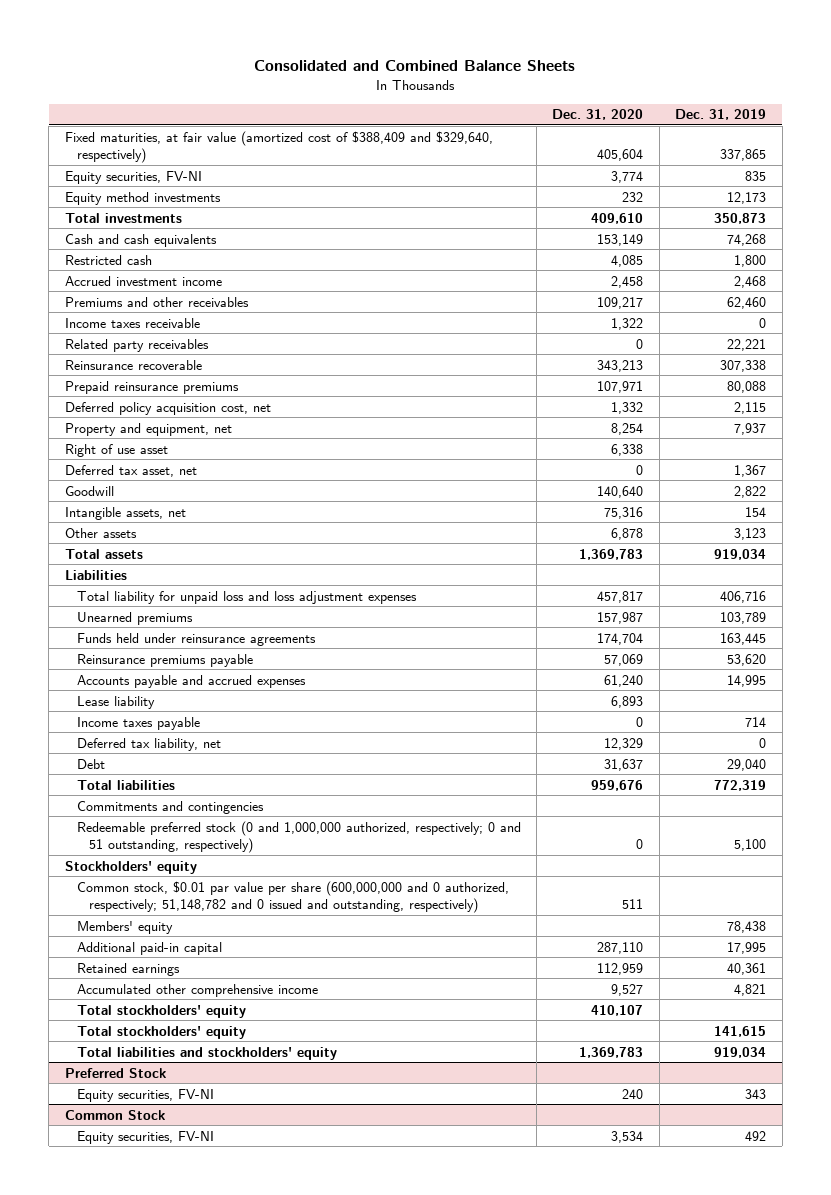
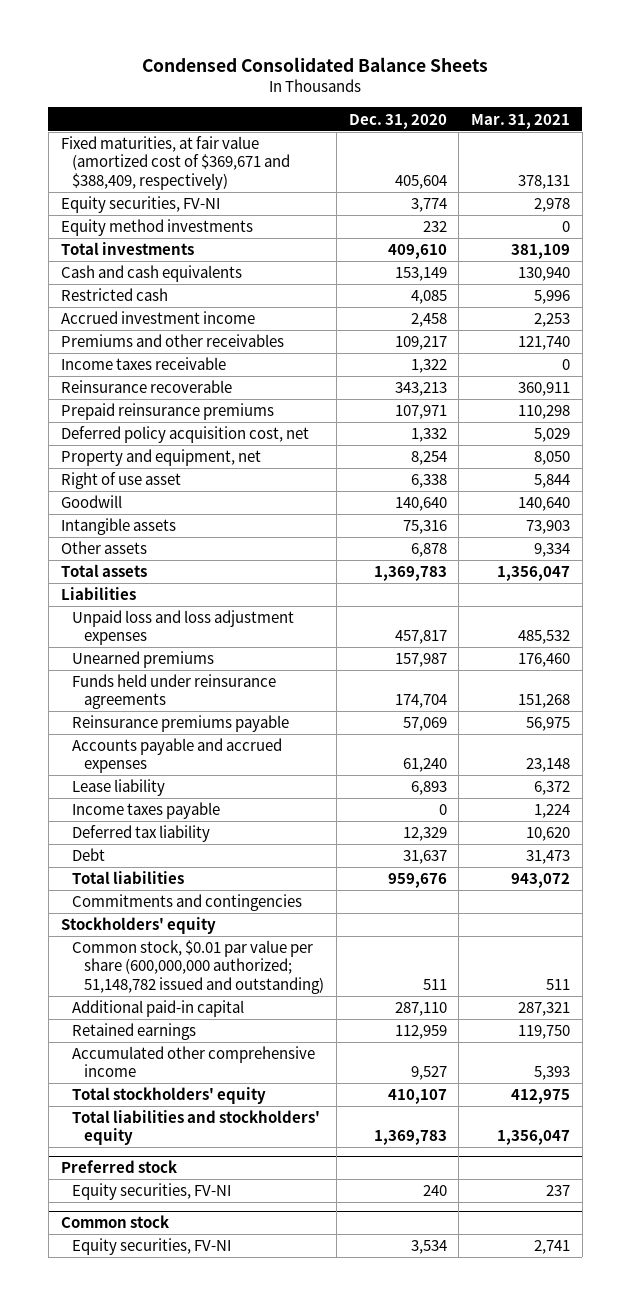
- Consolidated and Combined Balance Sheets
+ Condensed Consolidated Balance Sheets
- | Dec. 31, 2020 | Dec. 31, 2019
+ | Dec. 31, 2020 | Mar. 31, 2021
- Fixed maturities, at fair value (amortized cost of $388,409 and $329,640, respectively) | 405,604 | 337,865
+ Fixed maturities, at fair value (amortized cost of $369,671 and $388,409, respectively) | 405,604 | 378,131
- Related party receivables | 0 | 22,221
- Deferred tax asset, net | 0 | 1,367
- Intangible assets, net | 75,316 | 154
+ Intangible assets | 75,316 | 73,903
- Total liability for unpaid loss and loss adjustment expenses | 457,817 | 406,716
+ Unpaid loss and loss adjustment expenses | 457,817 | 485,532
- Deferred tax liability, net | 12,329 | 0
+ Deferred tax liability | 12,329 | 10,620
- Redeemable preferred stock (0 and 1,000,000 authorized, respectively; 0 and 51 outstanding, respectively) | 0 | 5,100
- Common stock, $0.01 par value per share (600,000,000 and 0 authorized, respectively; 51,148,782 and 0 issued and outstanding, respectively) | 511 |
- Members' equity | | 78,438
+ Common stock, $0.01 par value per share (600,000,000 authorized; 51,148,782 issued and outstanding) | 511 | 511
- Total stockholders' equity | | 141,615
- Preferred Stock
+ Preferred stock
- Common Stock
+ Common stock

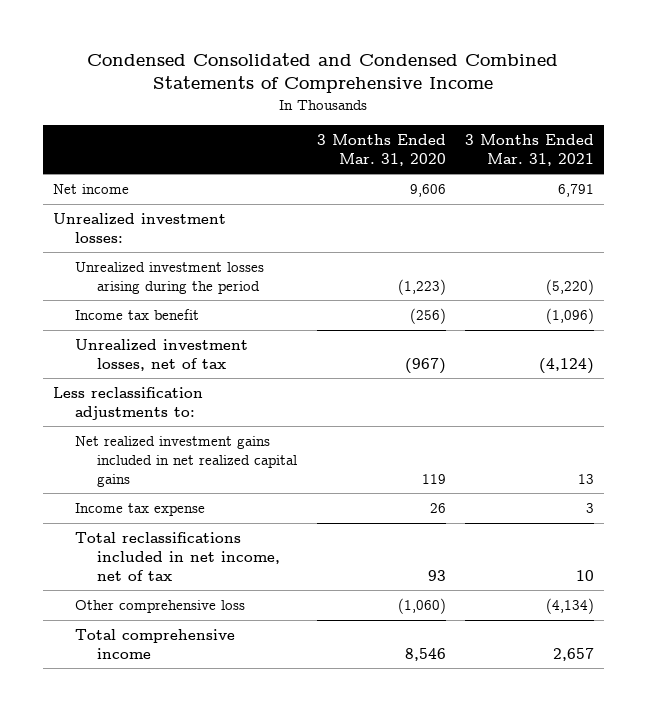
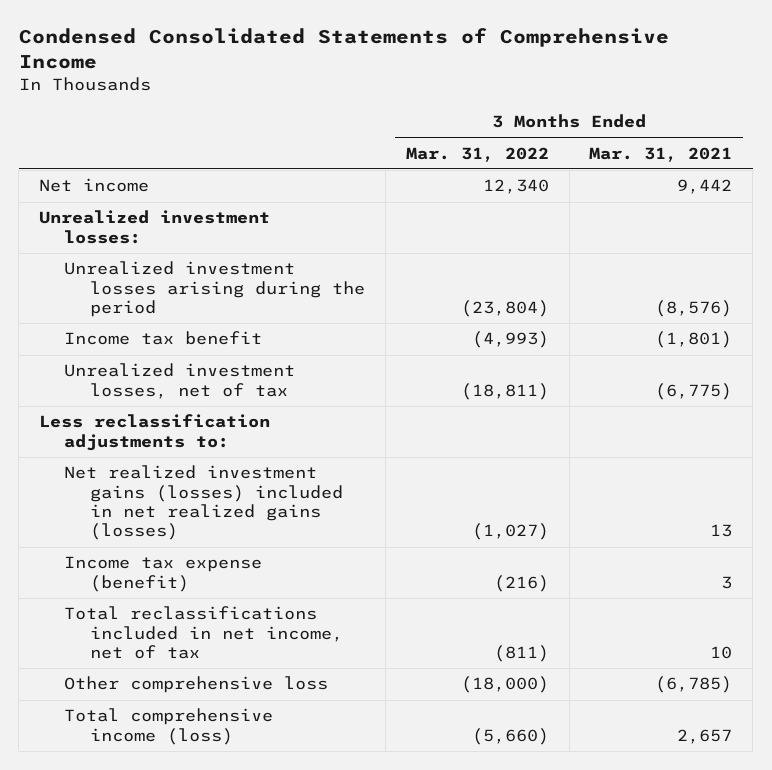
- Condensed Consolidated and Condensed Combined Statements of Comprehensive Income
+ Condensed Consolidated Statements of Comprehensive Income
- | 3 Months Ended Mar. 31, 2020 | 3 Months Ended Mar. 31, 2021
+ | 3 Months Ended Mar. 31, 2022 | 3 Months Ended Mar. 31, 2021
- Net income | 9,606 | 6,791
+ Net income | 12,340 | 9,442
- Unrealized investment losses arising during the period | (1,223) | (5,220)
- Income tax benefit | (256) | (1,096)
- Unrealized investment losses, net of tax | (967) | (4,124)
+ Unrealized investment losses arising during the period | (23,804) | (8,576)
+ Income tax benefit | (4,993) | (1,801)
+ Unrealized investment losses, net of tax | (18,811) | (6,775)
- Net realized investment gains included in net realized capital gains | 119 | 13
- Income tax expense | 26 | 3
+ Net realized investment gains (losses) included in net realized gains (losses) | (1,027) | 13
+ Income tax expense (benefit) | (216) | 3
- Other comprehensive loss | (1,060) | (4,134)
- Total comprehensive income | 8,546 | 2,657
+ Other comprehensive loss | (18,000) | (6,785)
+ Total comprehensive income (loss) | (5,660) | 2,657

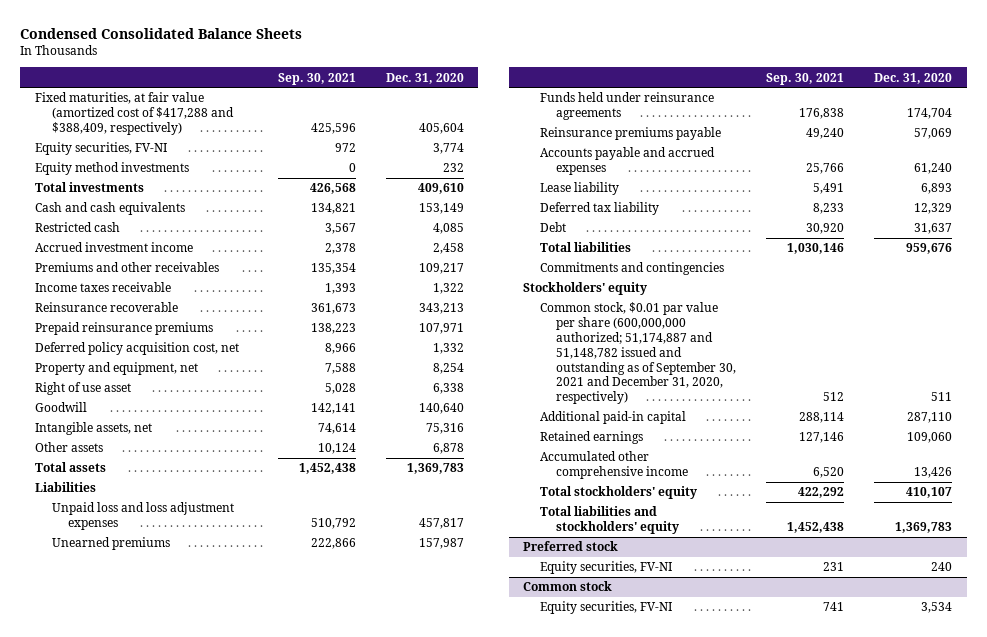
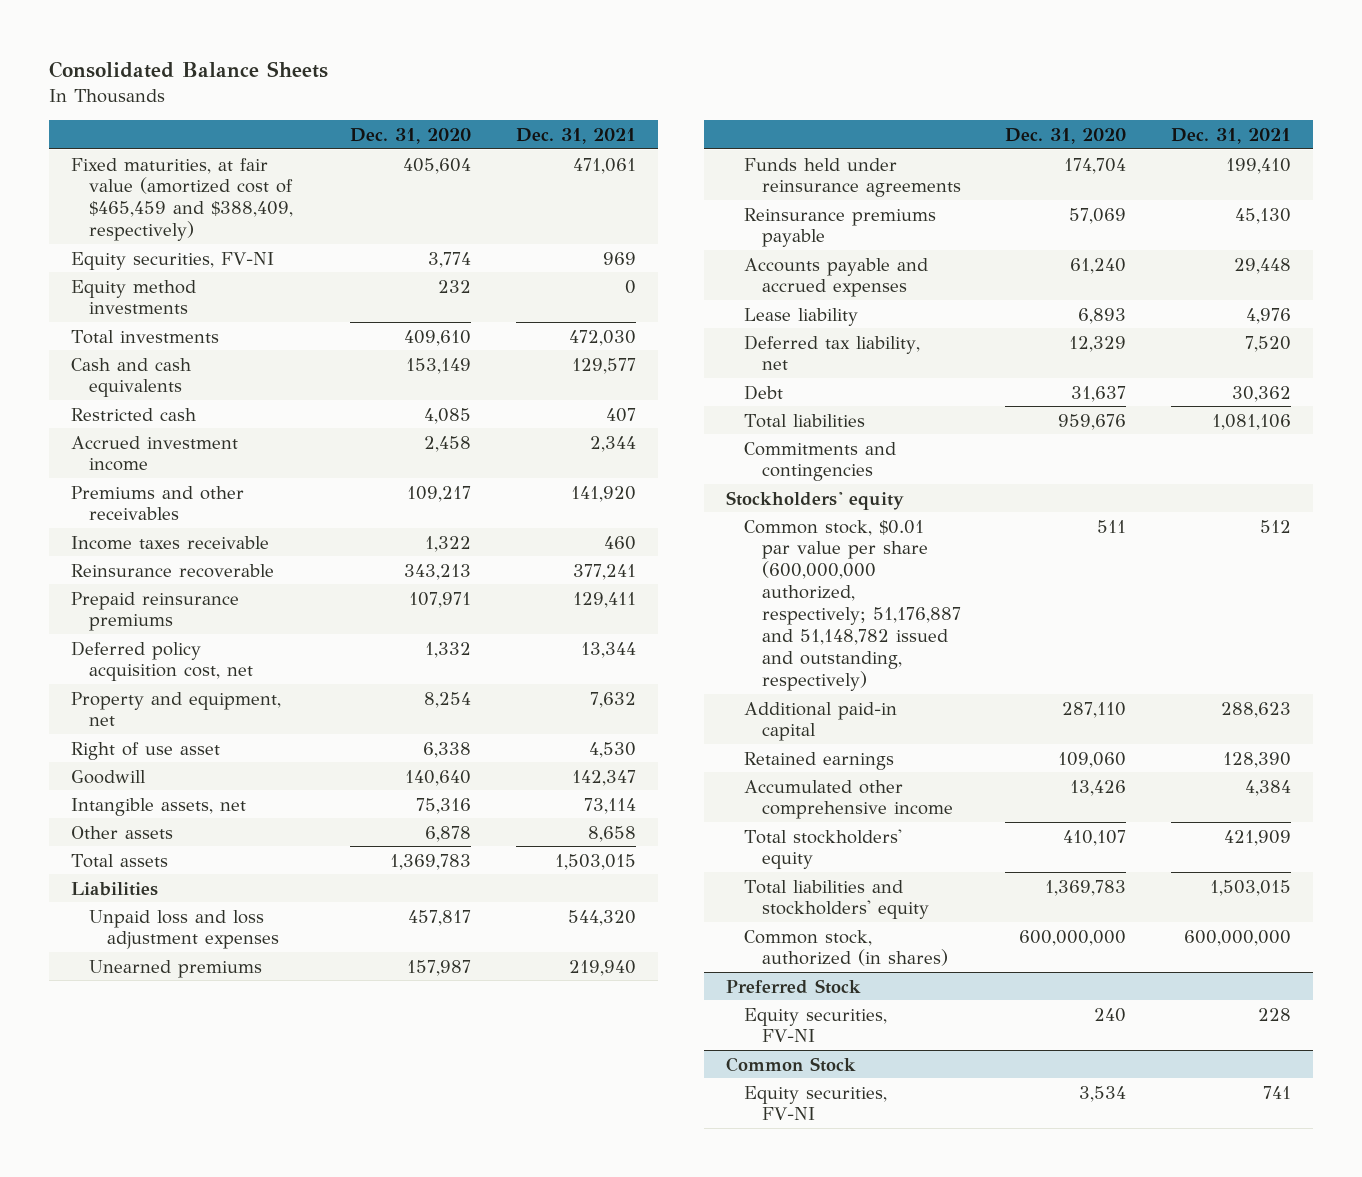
- Condensed Consolidated Balance Sheets
+ Consolidated Balance Sheets
- | Sep. 30, 2021 | Dec. 31, 2020
+ | Dec. 31, 2020 | Dec. 31, 2021
- Fixed maturities, at fair value (amortized cost of $417,288 and $388,409, respectively) | 425,596 | 405,604
+ Fixed maturities, at fair value (amortized cost of $465,459 and $388,409, respectively) | 405,604 | 471,061
- Deferred tax liability | 8,233 | 12,329
+ Deferred tax liability, net | 12,329 | 7,520
- Common stock, $0.01 par value per share (600,000,000 authorized; 51,174,887 and 51,148,782 issued and outstanding as of September 30, 2021 and December 31, 2020, respectively) | 512 | 511
+ Common stock, $0.01 par value per share (600,000,000 authorized, respectively; 51,176,887 and 51,148,782 issued and outstanding, respectively) | 511 | 512
- Preferred stock
+ Common stock, authorized (in shares) | 600,000,000 | 600,000,000
+ Preferred Stock
- Common stock
+ Common Stock

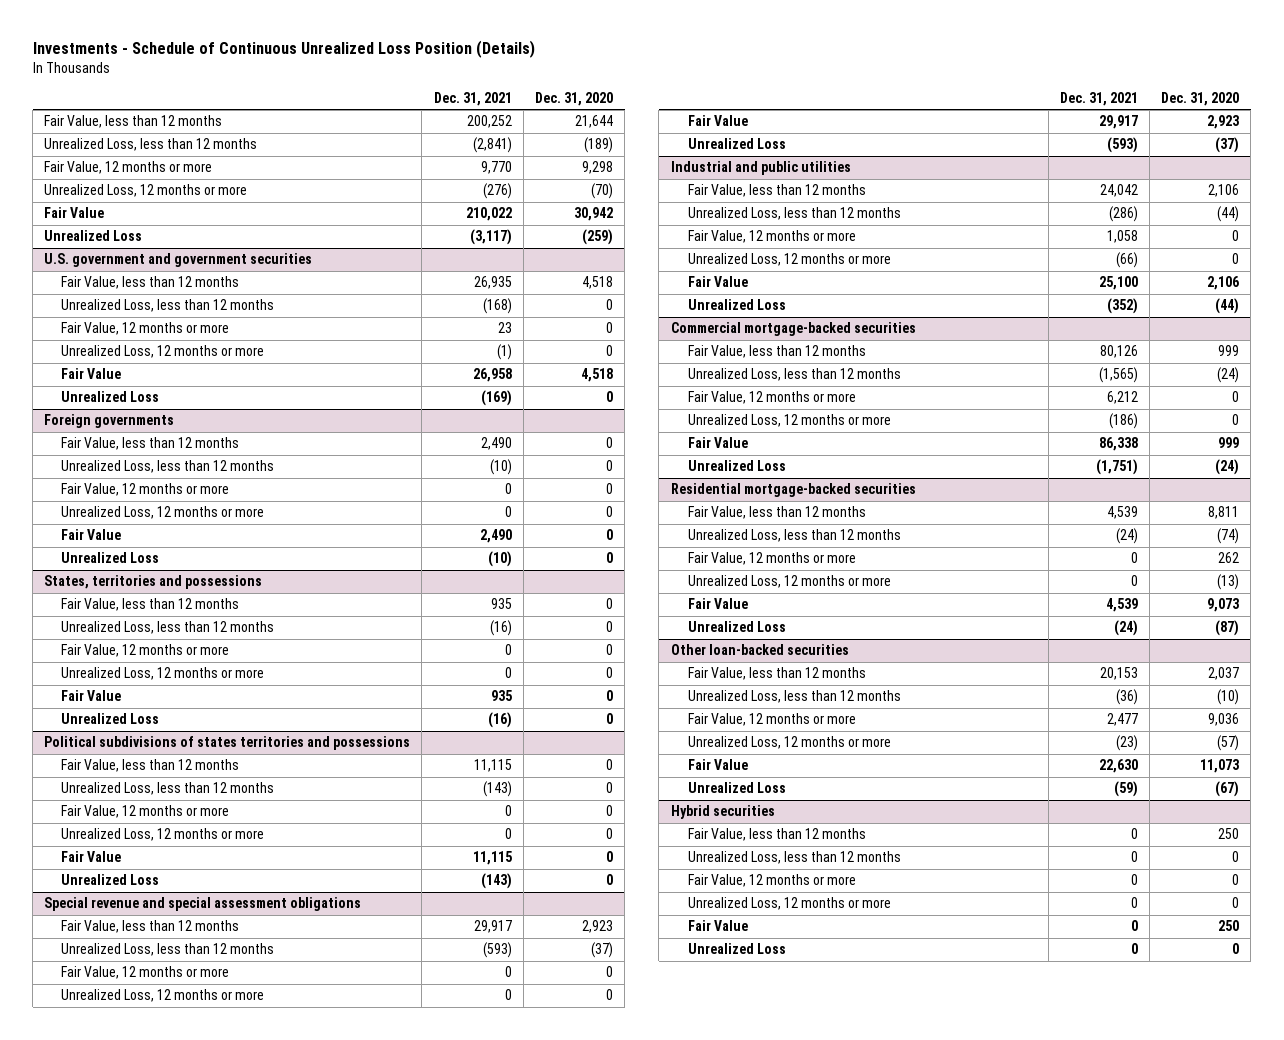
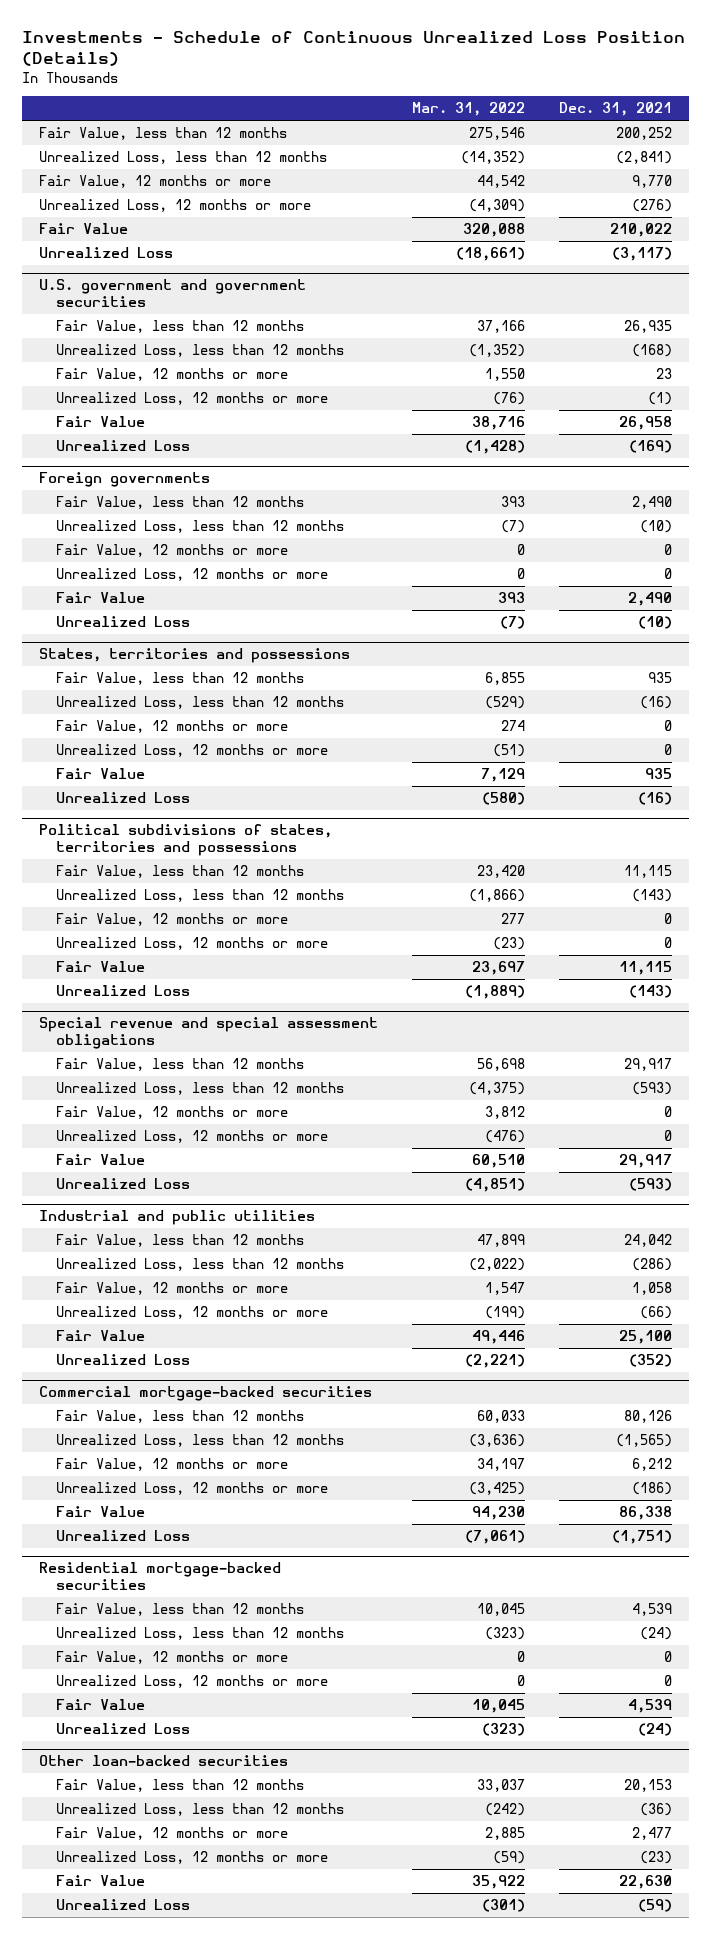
- | Dec. 31, 2021 | Dec. 31, 2020
+ | Mar. 31, 2022 | Dec. 31, 2021
- Political subdivisions of states territories and possessions
+ Political subdivisions of states, territories and possessions
- Hybrid securities
- Fair Value, less than 12 months | 0 | 250
- Unrealized Loss, less than 12 months | 0 | 0
- Fair Value, 12 months or more | 0 | 0
- Unrealized Loss, 12 months or more | 0 | 0
- Fair Value | 0 | 250
- Unrealized Loss | 0 | 0

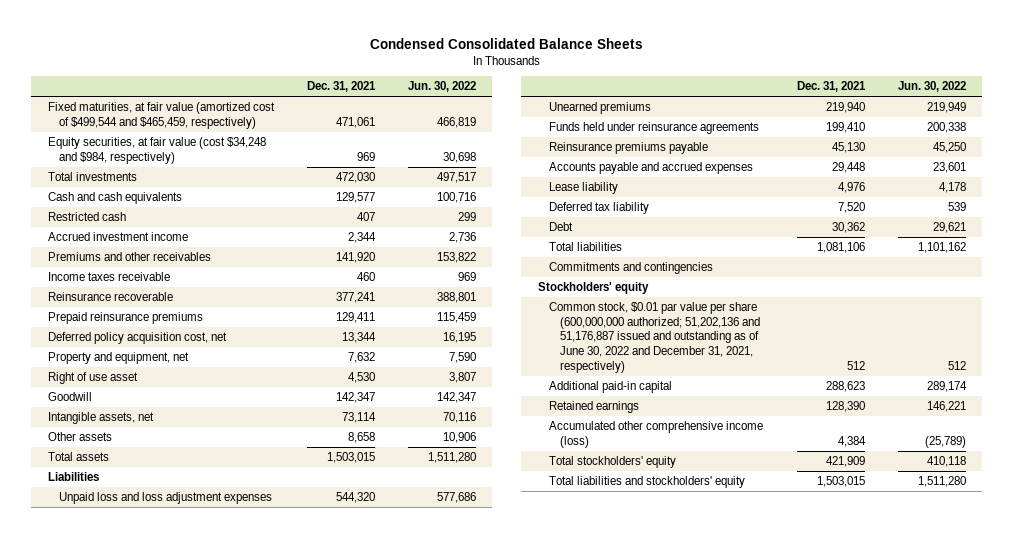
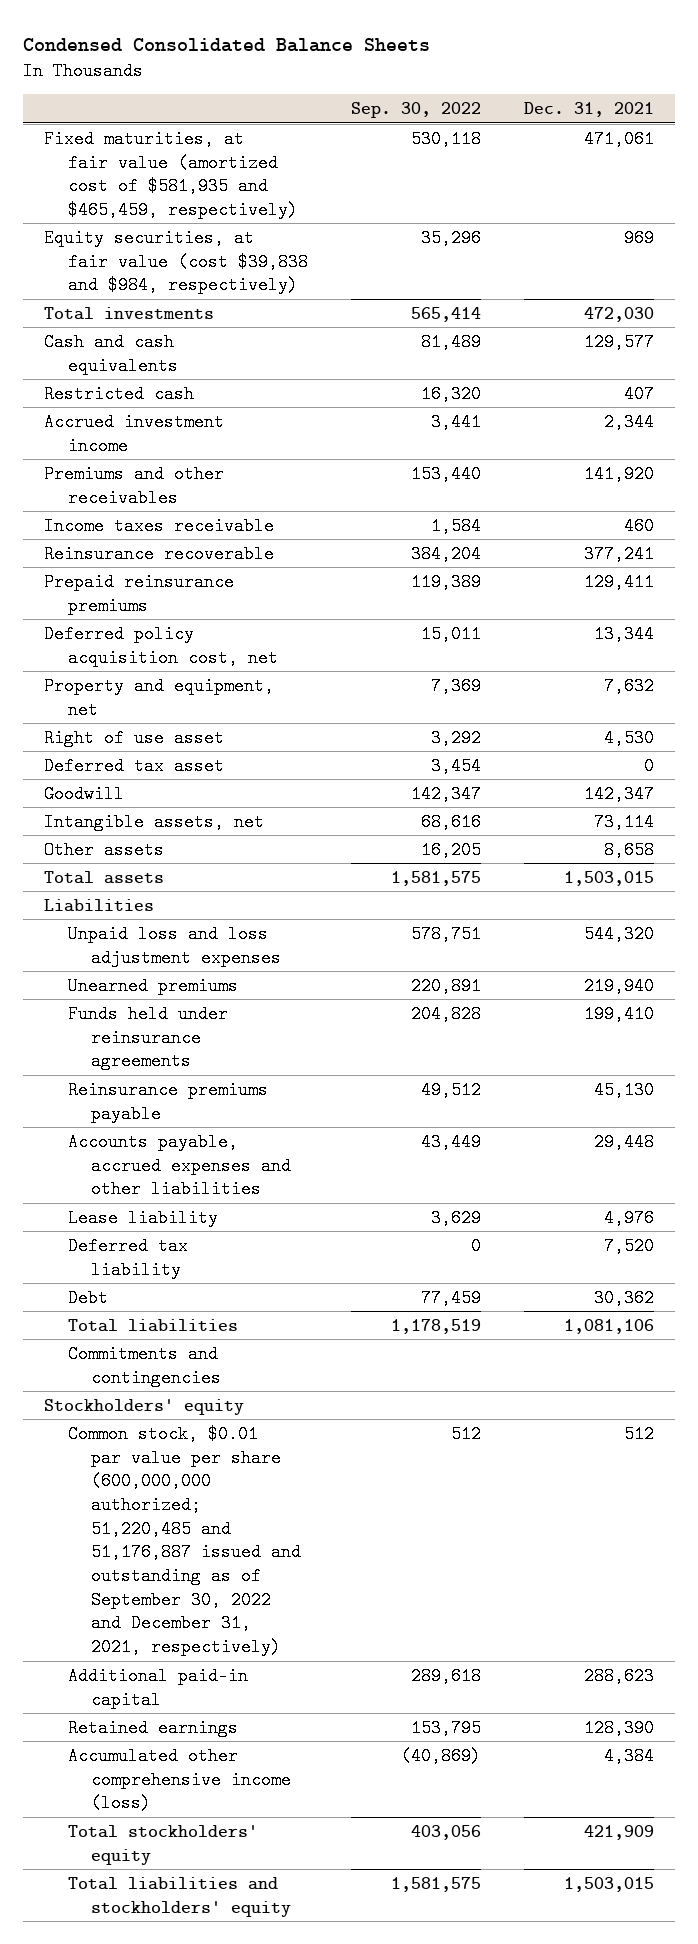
- | Dec. 31, 2021 | Jun. 30, 2022
+ | Sep. 30, 2022 | Dec. 31, 2021
- Fixed maturities, at fair value (amortized cost of $499,544 and $465,459, respectively) | 471,061 | 466,819
- Equity securities, at fair value (cost $34,248 and $984, respectively) | 969 | 30,698
+ Fixed maturities, at fair value (amortized cost of $581,935 and $465,459, respectively) | 530,118 | 471,061
+ Equity securities, at fair value (cost $39,838 and $984, respectively) | 35,296 | 969
+ Deferred tax asset | 3,454 | 0
- Accounts payable and accrued expenses | 29,448 | 23,601
+ Accounts payable, accrued expenses and other liabilities | 43,449 | 29,448
- Common stock, $0.01 par value per share (600,000,000 authorized; 51,202,136 and 51,176,887 issued and outstanding as of June 30, 2022 and December 31, 2021, respectively) | 512 | 512
+ Common stock, $0.01 par value per share (600,000,000 authorized; 51,220,485 and 51,176,887 issued and outstanding as of September 30, 2022 and December 31, 2021, respectively) | 512 | 512

